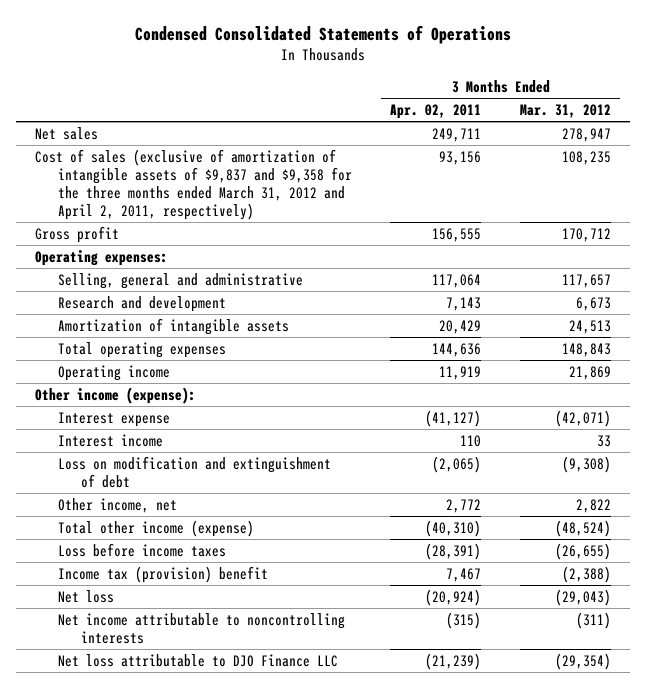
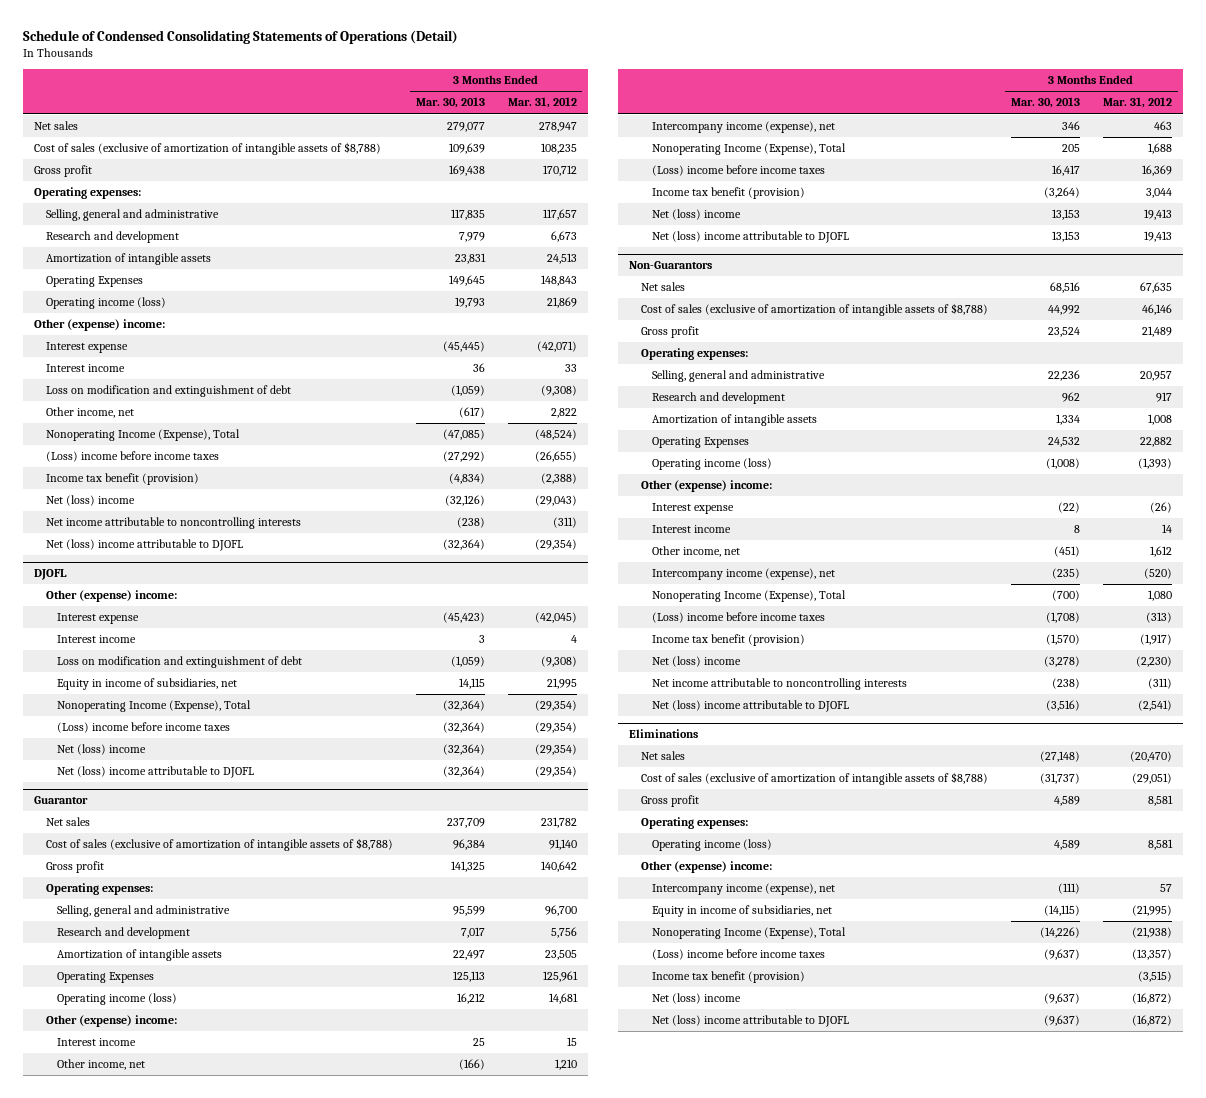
- Condensed Consolidated Statements of Operations
+ Schedule of Condensed Consolidating Statements of Operations (Detail)
- | 3 Months Ended Apr. 02, 2011 | 3 Months Ended Mar. 31, 2012
+ | 3 Months Ended Mar. 30, 2013 | 3 Months Ended Mar. 31, 2012
- Cost of sales (exclusive of amortization of intangible assets of $9,837 and $9,358 for the three months ended March 31, 2012 and April 2, 2011, respectively) | 93,156 | 108,235
+ Cost of sales (exclusive of amortization of intangible assets of $8,788) | 109,639 | 108,235
- Total operating expenses | 144,636 | 148,843
- Operating income | 11,919 | 21,869
- Other income (expense):
+ Operating Expenses | 149,645 | 148,843
+ Operating income (loss) | 19,793 | 21,869
+ Other (expense) income:
- Total other income (expense) | (40,310) | (48,524)
- Loss before income taxes | (28,391) | (26,655)
- Income tax (provision) benefit | 7,467 | (2,388)
- Net loss | (20,924) | (29,043)
+ Nonoperating Income (Expense), Total | (47,085) | (48,524)
+ (Loss) income before income taxes | (27,292) | (26,655)
+ Income tax benefit (provision) | (4,834) | (2,388)
+ Net (loss) income | (32,126) | (29,043)
- Net loss attributable to DJO Finance LLC | (21,239) | (29,354)
+ Net (loss) income attributable to DJOFL | (32,364) | (29,354)
+ DJOFL
+ Other (expense) income:
+ Interest expense | (45,423) | (42,045)
+ Interest income | 3 | 4
+ Loss on modification and extinguishment of debt | (1,059) | (9,308)
+ Equity in income of subsidiaries, net | 14,115 | 21,995
+ Nonoperating Income (Expense), Total | (32,364) | (29,354)
+ (Loss) income before income taxes | (32,364) | (29,354)
+ Net (loss) income | (32,364) | (29,354)
+ Net (loss) income attributable to DJOFL | (32,364) | (29,354)
+ Guarantor
+ Net sales | 237,709 | 231,782
+ Cost of sales (exclusive of amortization of intangible assets of $8,788) | 96,384 | 91,140
+ Gross profit | 141,325 | 140,642
+ Operating expenses:
+ Selling, general and administrative | 95,599 | 96,700
+ Research and development | 7,017 | 5,756
+ Amortization of intangible assets | 22,497 | 23,505
+ Operating Expenses | 125,113 | 125,961
+ Operating income (loss) | 16,212 | 14,681
+ Other (expense) income:
+ Interest income | 25 | 15
+ Other income, net | (166) | 1,210
+ Intercompany income (expense), net | 346 | 463
+ Nonoperating Income (Expense), Total | 205 | 1,688
+ (Loss) income before income taxes | 16,417 | 16,369
+ Income tax benefit (provision) | (3,264) | 3,044
+ Net (loss) income | 13,153 | 19,413
+ Net (loss) income attributable to DJOFL | 13,153 | 19,413
+ Non-Guarantors
+ Net sales | 68,516 | 67,635
+ Cost of sales (exclusive of amortization of intangible assets of $8,788) | 44,992 | 46,146
+ Gross profit | 23,524 | 21,489
+ Operating expenses:
+ Selling, general and administrative | 22,236 | 20,957
+ Research and development | 962 | 917
+ Amortization of intangible assets | 1,334 | 1,008
+ Operating Expenses | 24,532 | 22,882
+ Operating income (loss) | (1,008) | (1,393)
+ Other (expense) income:
+ Interest expense | (22) | (26)
+ Interest income | 8 | 14
+ Other income, net | (451) | 1,612
+ Intercompany income (expense), net | (235) | (520)
+ Nonoperating Income (Expense), Total | (700) | 1,080
+ (Loss) income before income taxes | (1,708) | (313)
+ Income tax benefit (provision) | (1,570) | (1,917)
+ Net (loss) income | (3,278) | (2,230)
+ Net income attributable to noncontrolling interests | (238) | (311)
+ Net (loss) income attributable to DJOFL | (3,516) | (2,541)
+ Eliminations
+ Net sales | (27,148) | (20,470)
+ Cost of sales (exclusive of amortization of intangible assets of $8,788) | (31,737) | (29,051)
+ Gross profit | 4,589 | 8,581
+ Operating expenses:
+ Operating income (loss) | 4,589 | 8,581
+ Other (expense) income:
+ Intercompany income (expense), net | (111) | 57
+ Equity in income of subsidiaries, net | (14,115) | (21,995)
+ Nonoperating Income (Expense), Total | (14,226) | (21,938)
+ (Loss) income before income taxes | (9,637) | (13,357)
+ Income tax benefit (provision) | | (3,515)
+ Net (loss) income | (9,637) | (16,872)
+ Net (loss) income attributable to DJOFL | (9,637) | (16,872)

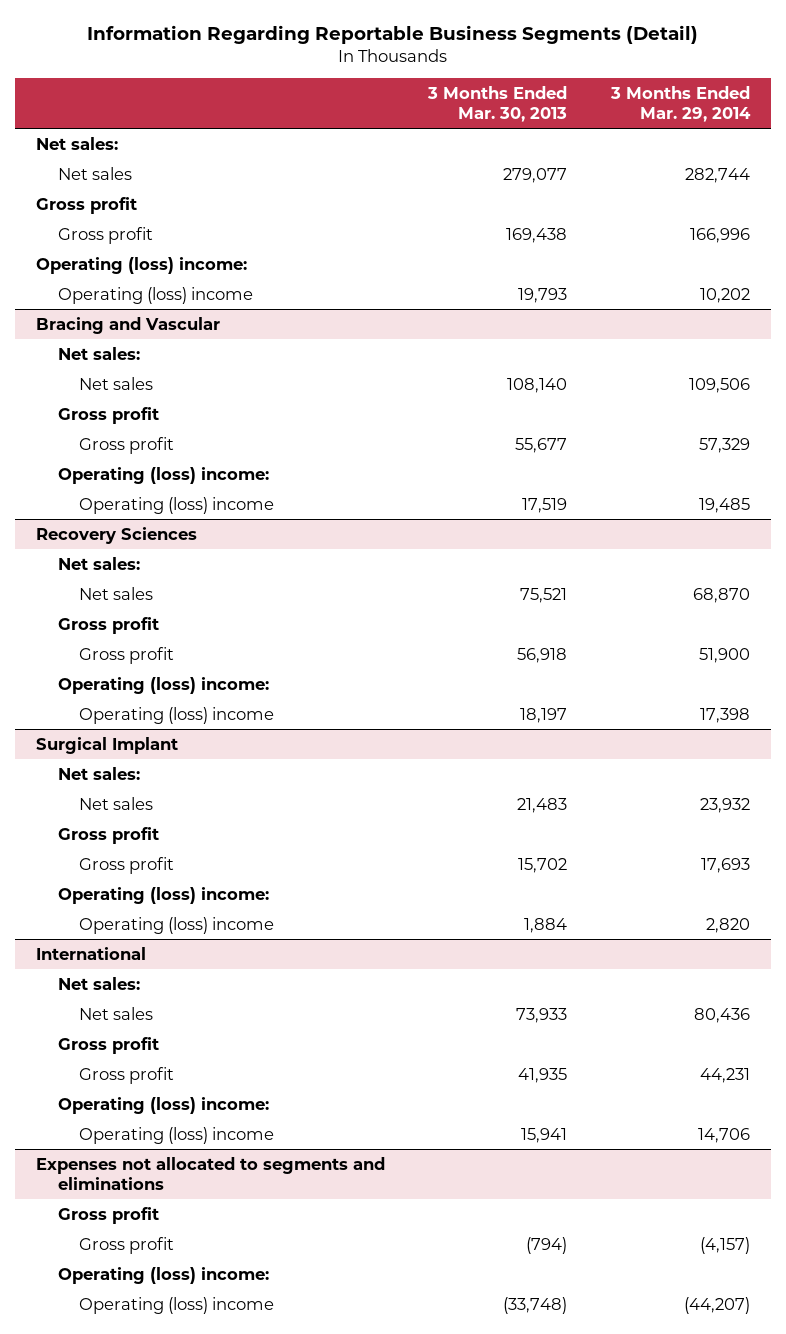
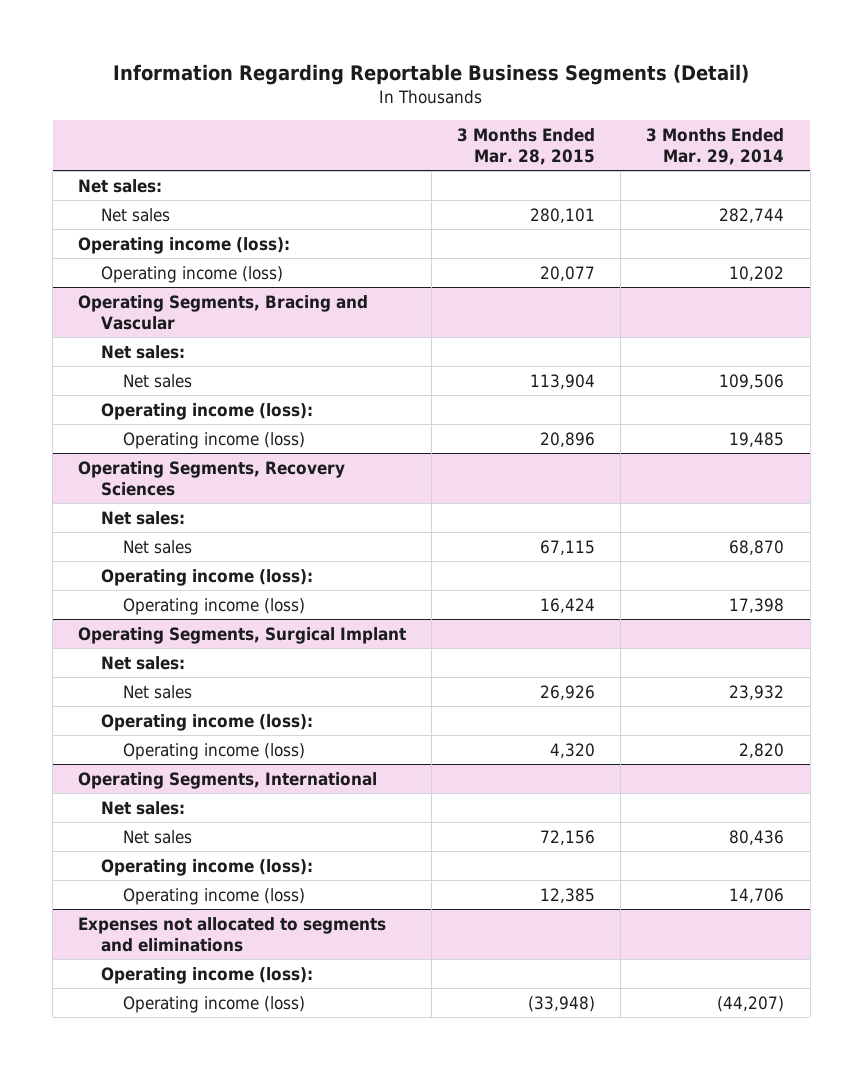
- | 3 Months Ended Mar. 30, 2013 | 3 Months Ended Mar. 29, 2014
+ | 3 Months Ended Mar. 28, 2015 | 3 Months Ended Mar. 29, 2014
- Gross profit
- Gross profit | 169,438 | 166,996
- Operating (loss) income:
- Operating (loss) income | 19,793 | 10,202
- Bracing and Vascular
+ Operating income (loss):
+ Operating income (loss) | 20,077 | 10,202
+ Operating Segments, Bracing and Vascular
- Gross profit
- Gross profit | 55,677 | 57,329
- Operating (loss) income:
- Operating (loss) income | 17,519 | 19,485
- Recovery Sciences
+ Operating income (loss):
+ Operating income (loss) | 20,896 | 19,485
+ Operating Segments, Recovery Sciences
- Gross profit
- Gross profit | 56,918 | 51,900
- Operating (loss) income:
- Operating (loss) income | 18,197 | 17,398
- Surgical Implant
+ Operating income (loss):
+ Operating income (loss) | 16,424 | 17,398
+ Operating Segments, Surgical Implant
- Gross profit
- Gross profit | 15,702 | 17,693
- Operating (loss) income:
- Operating (loss) income | 1,884 | 2,820
- International
+ Operating income (loss):
+ Operating income (loss) | 4,320 | 2,820
+ Operating Segments, International
- Gross profit
- Gross profit | 41,935 | 44,231
- Operating (loss) income:
- Operating (loss) income | 15,941 | 14,706
+ Operating income (loss):
+ Operating income (loss) | 12,385 | 14,706
@ Expenses not allocated to segments and eliminations
- Gross profit
- Gross profit | (794) | (4,157)
- Operating (loss) income:
- Operating (loss) income | (33,748) | (44,207)
+ Operating income (loss):
+ Operating income (loss) | (33,948) | (44,207)

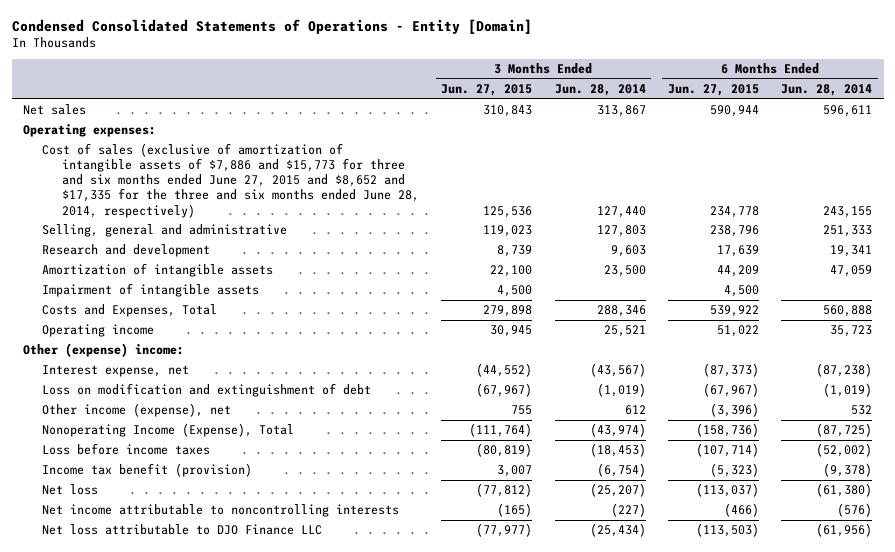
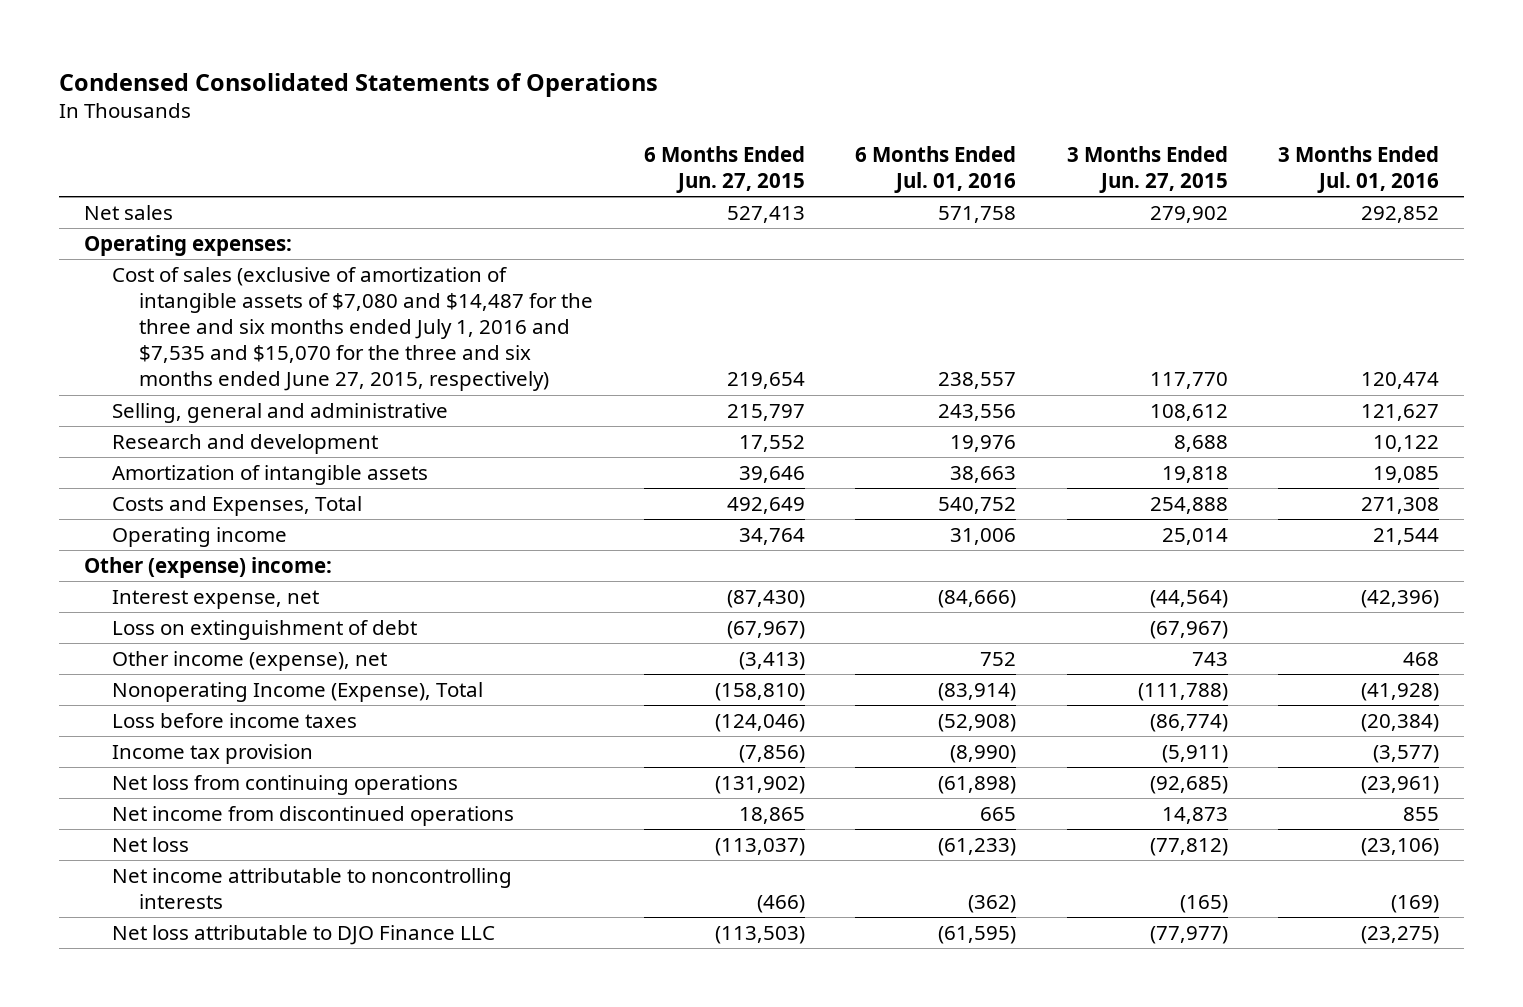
- Condensed Consolidated Statements of Operations - Entity [Domain]
+ Condensed Consolidated Statements of Operations
- | 3 Months Ended Jun. 27, 2015 | 3 Months Ended Jun. 28, 2014 | 6 Months Ended Jun. 27, 2015 | 6 Months Ended Jun. 28, 2014
+ | 6 Months Ended Jun. 27, 2015 | 6 Months Ended Jul. 01, 2016 | 3 Months Ended Jun. 27, 2015 | 3 Months Ended Jul. 01, 2016
- Net sales | 310,843 | 313,867 | 590,944 | 596,611
+ Net sales | 527,413 | 571,758 | 279,902 | 292,852
- Cost of sales (exclusive of amortization of intangible assets of $7,886 and $15,773 for three and six months ended June 27, 2015 and $8,652 and $17,335 for the three and six months ended June 28, 2014, respectively) | 125,536 | 127,440 | 234,778 | 243,155
- Selling, general and administrative | 119,023 | 127,803 | 238,796 | 251,333
- Research and development | 8,739 | 9,603 | 17,639 | 19,341
- Amortization of intangible assets | 22,100 | 23,500 | 44,209 | 47,059
- Impairment of intangible assets | 4,500 | | 4,500 |
- Costs and Expenses, Total | 279,898 | 288,346 | 539,922 | 560,888
- Operating income | 30,945 | 25,521 | 51,022 | 35,723
+ Cost of sales (exclusive of amortization of intangible assets of $7,080 and $14,487 for the three and six months ended July 1, 2016 and $7,535 and $15,070 for the three and six months ended June 27, 2015, respectively) | 219,654 | 238,557 | 117,770 | 120,474
+ Selling, general and administrative | 215,797 | 243,556 | 108,612 | 121,627
+ Research and development | 17,552 | 19,976 | 8,688 | 10,122
+ Amortization of intangible assets | 39,646 | 38,663 | 19,818 | 19,085
+ Costs and Expenses, Total | 492,649 | 540,752 | 254,888 | 271,308
+ Operating income | 34,764 | 31,006 | 25,014 | 21,544
- Interest expense, net | (44,552) | (43,567) | (87,373) | (87,238)
- Loss on modification and extinguishment of debt | (67,967) | (1,019) | (67,967) | (1,019)
- Other income (expense), net | 755 | 612 | (3,396) | 532
- Nonoperating Income (Expense), Total | (111,764) | (43,974) | (158,736) | (87,725)
- Loss before income taxes | (80,819) | (18,453) | (107,714) | (52,002)
- Income tax benefit (provision) | 3,007 | (6,754) | (5,323) | (9,378)
+ Interest expense, net | (87,430) | (84,666) | (44,564) | (42,396)
+ Loss on extinguishment of debt | (67,967) | | (67,967) |
+ Other income (expense), net | (3,413) | 752 | 743 | 468
+ Nonoperating Income (Expense), Total | (158,810) | (83,914) | (111,788) | (41,928)
+ Loss before income taxes | (124,046) | (52,908) | (86,774) | (20,384)
+ Income tax provision | (7,856) | (8,990) | (5,911) | (3,577)
+ Net loss from continuing operations | (131,902) | (61,898) | (92,685) | (23,961)
+ Net income from discontinued operations | 18,865 | 665 | 14,873 | 855

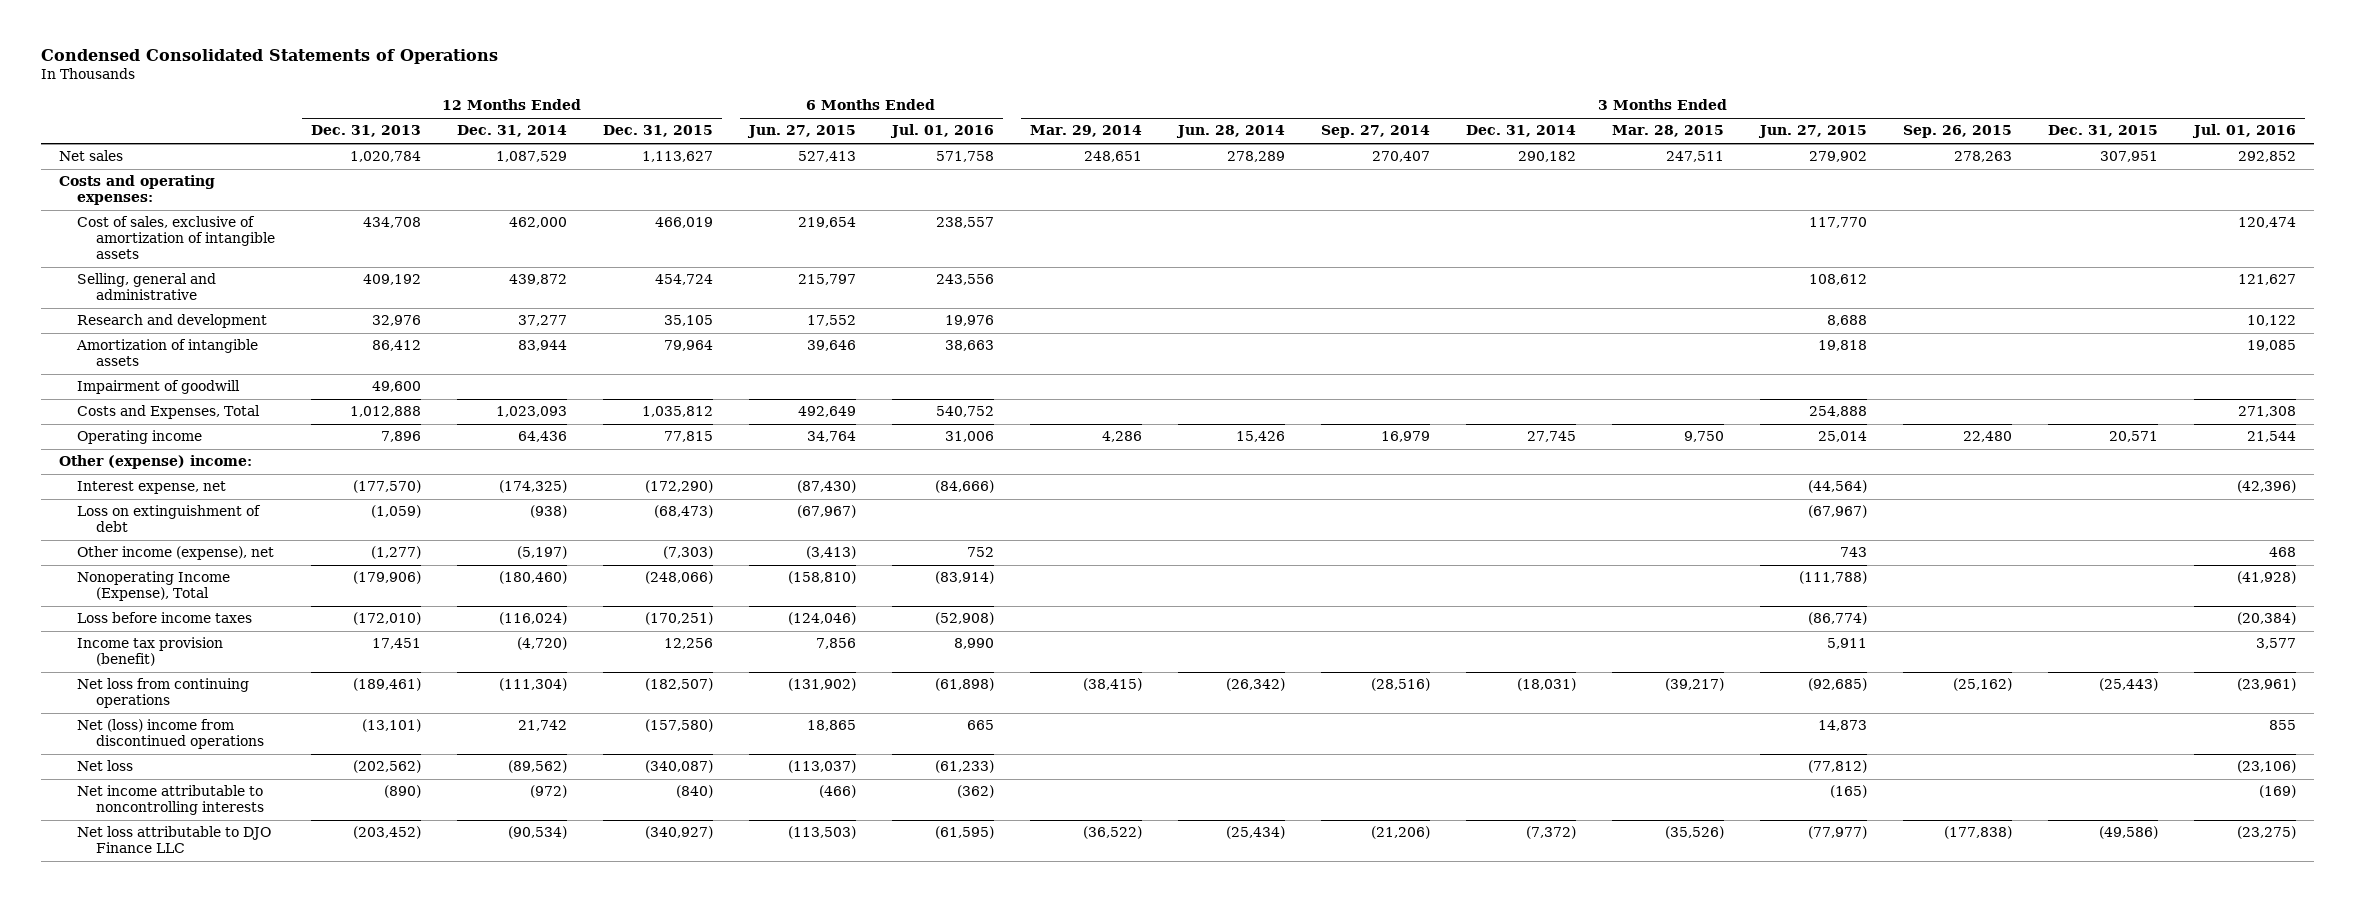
- | 6 Months Ended Jun. 27, 2015 | 6 Months Ended Jul. 01, 2016 | 3 Months Ended Jun. 27, 2015 | 3 Months Ended Jul. 01, 2016
+ | 12 Months Ended Dec. 31, 2013 | 12 Months Ended Dec. 31, 2014 | 12 Months Ended Dec. 31, 2015 | 6 Months Ended Jun. 27, 2015 | 6 Months Ended Jul. 01, 2016 | 3 Months Ended Mar. 29, 2014 | 3 Months Ended Jun. 28, 2014 | 3 Months Ended Sep. 27, 2014 | 3 Months Ended Dec. 31, 2014 | 3 Months Ended Mar. 28, 2015 | 3 Months Ended Jun. 27, 2015 | 3 Months Ended Sep. 26, 2015 | 3 Months Ended Dec. 31, 2015 | 3 Months Ended Jul. 01, 2016
- Operating expenses:
- Cost of sales (exclusive of amortization of intangible assets of $7,080 and $14,487 for the three and six months ended July 1, 2016 and $7,535 and $15,070 for the three and six months ended June 27, 2015, respectively) | 219,654 | 238,557 | 117,770 | 120,474
+ Costs and operating expenses:
+ Cost of sales, exclusive of amortization of intangible assets | 434,708 | 462,000 | 466,019 | 219,654 | 238,557 | | | | | | 117,770 | | | 120,474
+ Impairment of goodwill | 49,600 | | | | | | | | | | | | |
- Income tax provision | (7,856) | (8,990) | (5,911) | (3,577)
+ Income tax provision (benefit) | 17,451 | (4,720) | 12,256 | 7,856 | 8,990 | | | | | | 5,911 | | | 3,577
- Net income from discontinued operations | 18,865 | 665 | 14,873 | 855
+ Net (loss) income from discontinued operations | (13,101) | 21,742 | (157,580) | 18,865 | 665 | | | | | | 14,873 | | | 855

